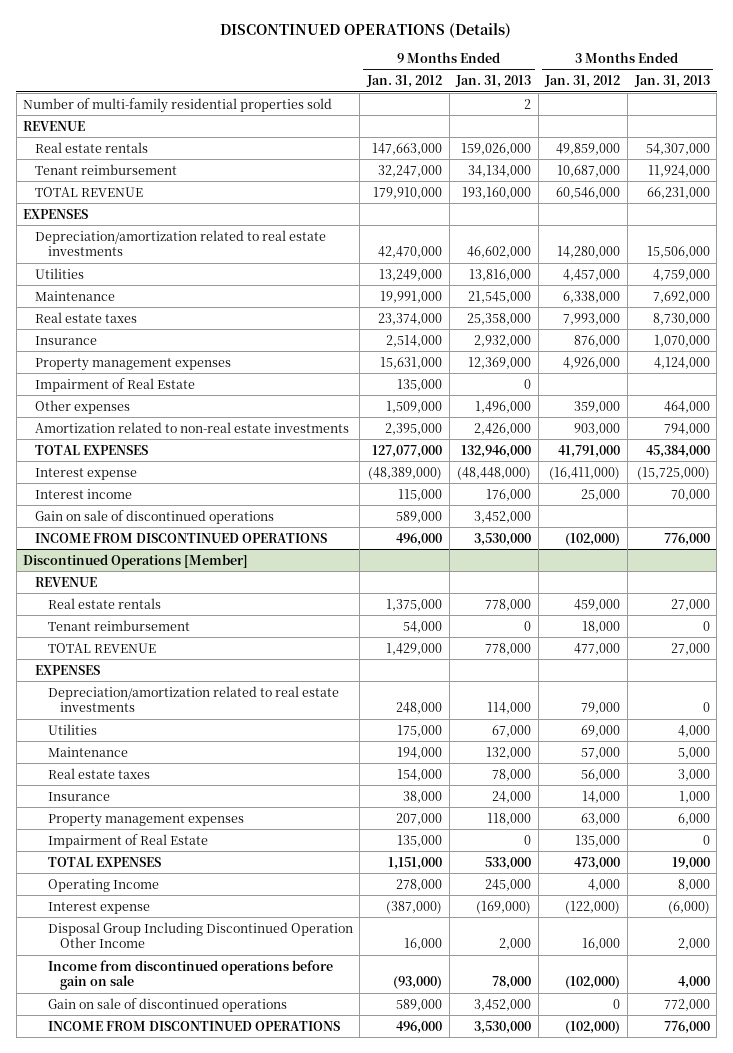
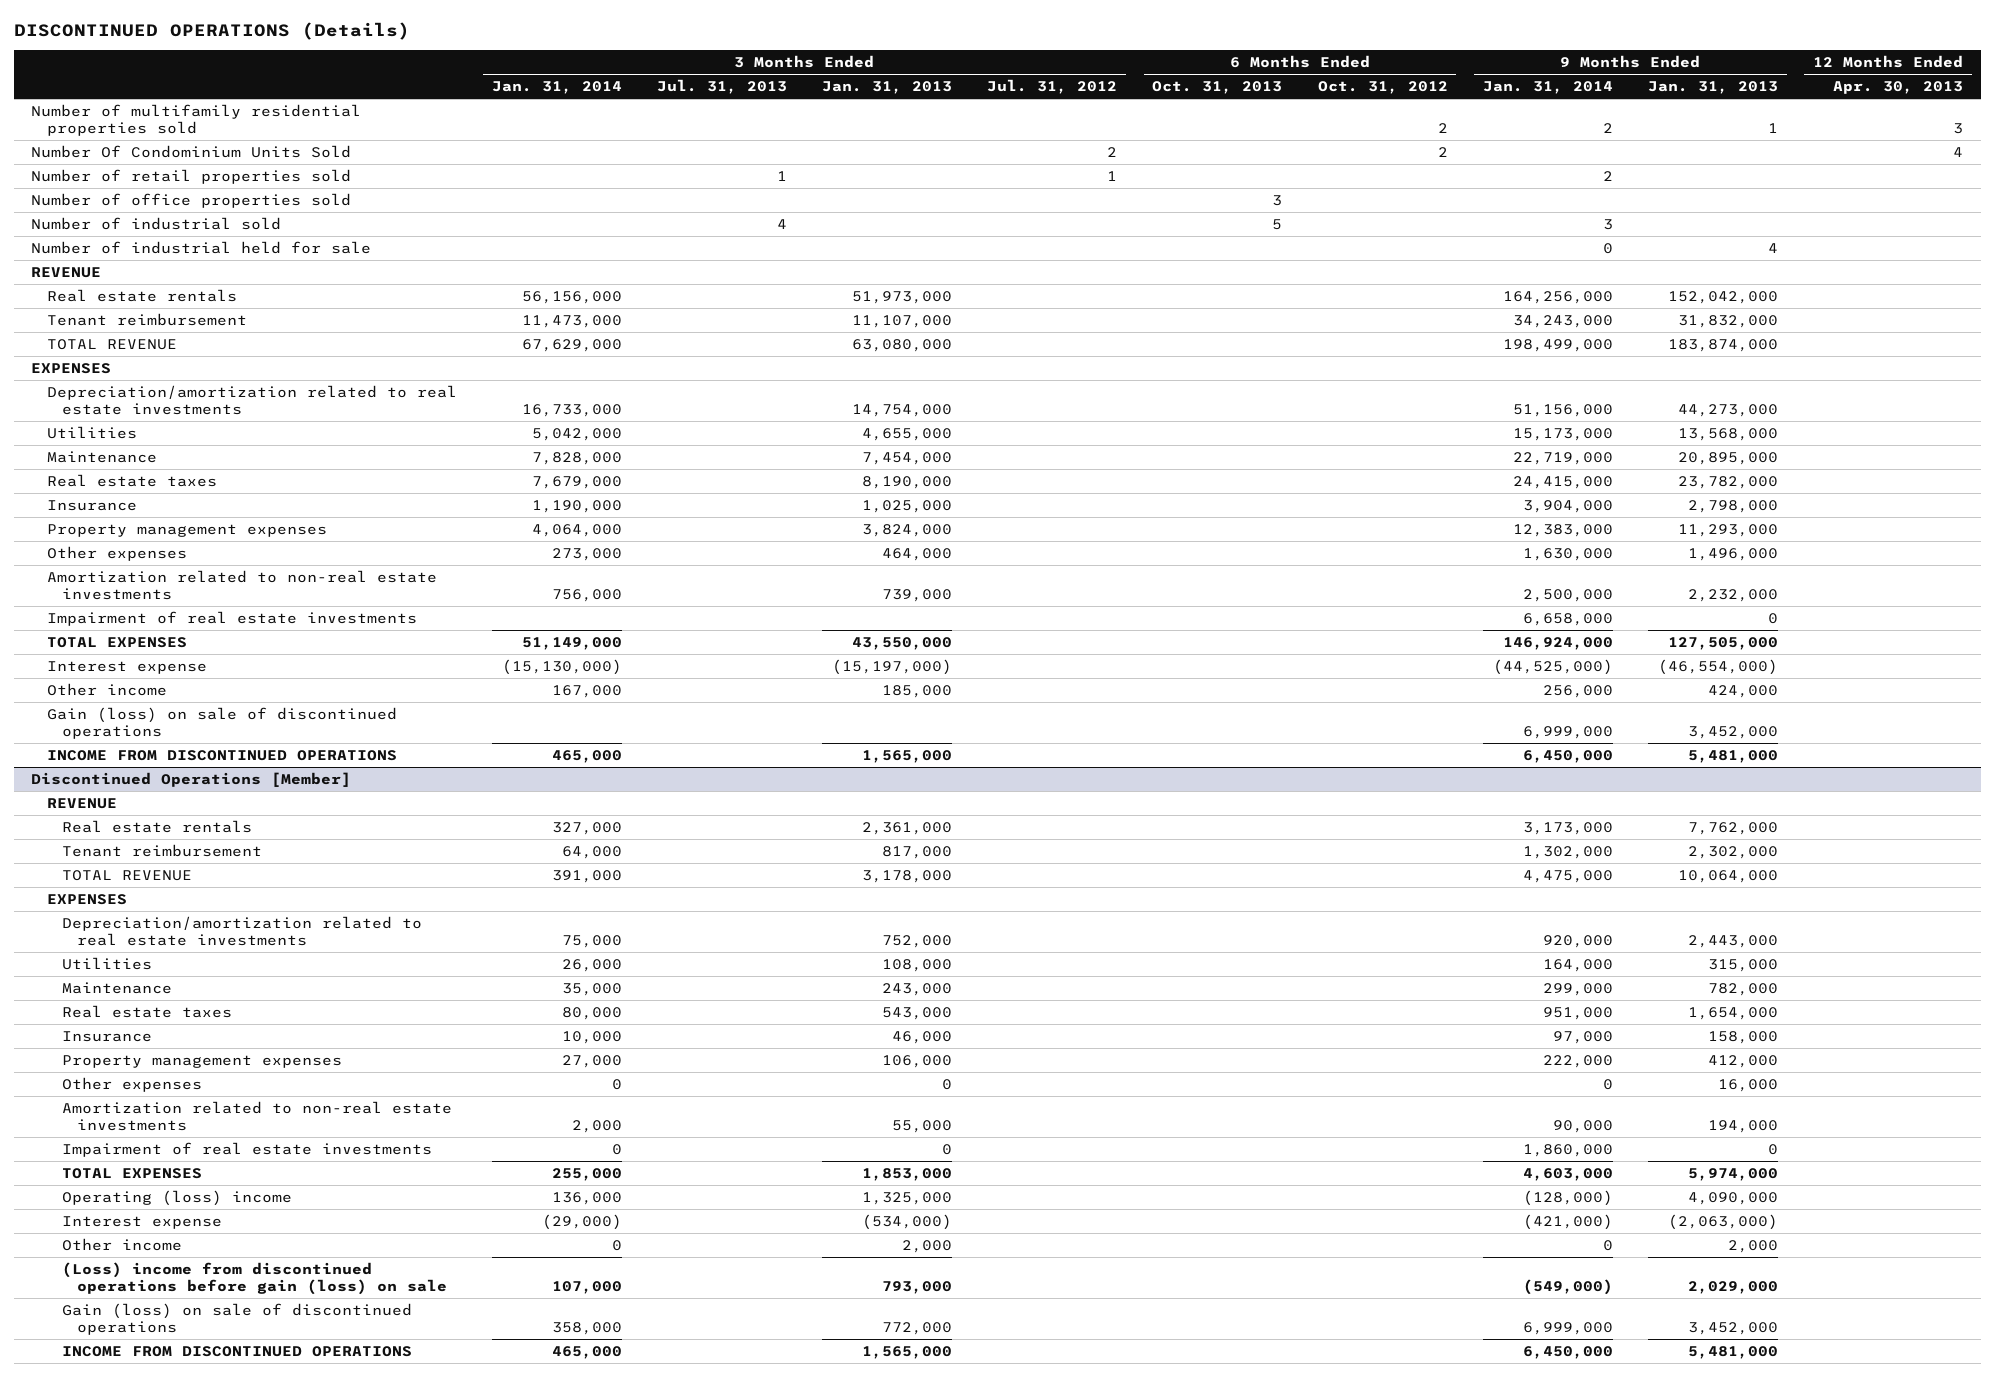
- | 9 Months Ended Jan. 31, 2012 | 9 Months Ended Jan. 31, 2013 | 3 Months Ended Jan. 31, 2012 | 3 Months Ended Jan. 31, 2013
+ | 3 Months Ended Jan. 31, 2014 | 3 Months Ended Jul. 31, 2013 | 3 Months Ended Jan. 31, 2013 | 3 Months Ended Jul. 31, 2012 | 6 Months Ended Oct. 31, 2013 | 6 Months Ended Oct. 31, 2012 | 9 Months Ended Jan. 31, 2014 | 9 Months Ended Jan. 31, 2013 | 12 Months Ended Apr. 30, 2013
- Number of multi-family residential properties sold | | 2 | |
+ Number of multifamily residential properties sold | | | | | | 2 | 2 | 1 | 3
+ Number Of Condominium Units Sold | | | | 2 | | 2 | | | 4
+ Number of retail properties sold | | 1 | | 1 | | | 2 | |
+ Number of office properties sold | | | | | 3 | | | |
+ Number of industrial sold | | 4 | | | 5 | | 3 | |
+ Number of industrial held for sale | | | | | | | 0 | 4 |
- Real estate rentals | 147,663,000 | 159,026,000 | 49,859,000 | 54,307,000
- Tenant reimbursement | 32,247,000 | 34,134,000 | 10,687,000 | 11,924,000
- TOTAL REVENUE | 179,910,000 | 193,160,000 | 60,546,000 | 66,231,000
+ Real estate rentals | 56,156,000 | | 51,973,000 | | | | 164,256,000 | 152,042,000 |
+ Tenant reimbursement | 11,473,000 | | 11,107,000 | | | | 34,243,000 | 31,832,000 |
+ TOTAL REVENUE | 67,629,000 | | 63,080,000 | | | | 198,499,000 | 183,874,000 |
- Depreciation/amortization related to real estate investments | 42,470,000 | 46,602,000 | 14,280,000 | 15,506,000
- Utilities | 13,249,000 | 13,816,000 | 4,457,000 | 4,759,000
- Maintenance | 19,991,000 | 21,545,000 | 6,338,000 | 7,692,000
- Real estate taxes | 23,374,000 | 25,358,000 | 7,993,000 | 8,730,000
- Insurance | 2,514,000 | 2,932,000 | 876,000 | 1,070,000
- Property management expenses | 15,631,000 | 12,369,000 | 4,926,000 | 4,124,000
- Impairment of Real Estate | 135,000 | 0 | |
+ Depreciation/amortization related to real estate investments | 16,733,000 | | 14,754,000 | | | | 51,156,000 | 44,273,000 |
+ Utilities | 5,042,000 | | 4,655,000 | | | | 15,173,000 | 13,568,000 |
+ Maintenance | 7,828,000 | | 7,454,000 | | | | 22,719,000 | 20,895,000 |
+ Real estate taxes | 7,679,000 | | 8,190,000 | | | | 24,415,000 | 23,782,000 |
+ Insurance | 1,190,000 | | 1,025,000 | | | | 3,904,000 | 2,798,000 |
+ Property management expenses | 4,064,000 | | 3,824,000 | | | | 12,383,000 | 11,293,000 |
- Amortization related to non-real estate investments | 2,395,000 | 2,426,000 | 903,000 | 794,000
- TOTAL EXPENSES | 127,077,000 | 132,946,000 | 41,791,000 | 45,384,000
- Interest expense | (48,389,000) | (48,448,000) | (16,411,000) | (15,725,000)
- Interest income | 115,000 | 176,000 | 25,000 | 70,000
- Gain on sale of discontinued operations | 589,000 | 3,452,000 | |
- INCOME FROM DISCONTINUED OPERATIONS | 496,000 | 3,530,000 | (102,000) | 776,000
+ Amortization related to non-real estate investments | 756,000 | | 739,000 | | | | 2,500,000 | 2,232,000 |
+ Impairment of real estate investments | | | | | | | 6,658,000 | 0 |
+ TOTAL EXPENSES | 51,149,000 | | 43,550,000 | | | | 146,924,000 | 127,505,000 |
+ Interest expense | (15,130,000) | | (15,197,000) | | | | (44,525,000) | (46,554,000) |
+ Other income | 167,000 | | 185,000 | | | | 256,000 | 424,000 |
+ Gain (loss) on sale of discontinued operations | | | | | | | 6,999,000 | 3,452,000 |
+ INCOME FROM DISCONTINUED OPERATIONS | 465,000 | | 1,565,000 | | | | 6,450,000 | 5,481,000 |
@ Discontinued Operations [Member]
- Real estate rentals | 1,375,000 | 778,000 | 459,000 | 27,000
- Tenant reimbursement | 54,000 | 0 | 18,000 | 0
- TOTAL REVENUE | 1,429,000 | 778,000 | 477,000 | 27,000
+ Real estate rentals | 327,000 | | 2,361,000 | | | | 3,173,000 | 7,762,000 |
+ Tenant reimbursement | 64,000 | | 817,000 | | | | 1,302,000 | 2,302,000 |
+ TOTAL REVENUE | 391,000 | | 3,178,000 | | | | 4,475,000 | 10,064,000 |
- Depreciation/amortization related to real estate investments | 248,000 | 114,000 | 79,000 | 0
- Utilities | 175,000 | 67,000 | 69,000 | 4,000
- Maintenance | 194,000 | 132,000 | 57,000 | 5,000
- Real estate taxes | 154,000 | 78,000 | 56,000 | 3,000
- Insurance | 38,000 | 24,000 | 14,000 | 1,000
- Property management expenses | 207,000 | 118,000 | 63,000 | 6,000
- Impairment of Real Estate | 135,000 | 0 | 135,000 | 0
- TOTAL EXPENSES | 1,151,000 | 533,000 | 473,000 | 19,000
- Operating Income | 278,000 | 245,000 | 4,000 | 8,000
- Interest expense | (387,000) | (169,000) | (122,000) | (6,000)
- Disposal Group Including Discontinued Operation Other Income | 16,000 | 2,000 | 16,000 | 2,000
- Income from discontinued operations before gain on sale | (93,000) | 78,000 | (102,000) | 4,000
- Gain on sale of discontinued operations | 589,000 | 3,452,000 | 0 | 772,000
- INCOME FROM DISCONTINUED OPERATIONS | 496,000 | 3,530,000 | (102,000) | 776,000
+ Depreciation/amortization related to real estate investments | 75,000 | | 752,000 | | | | 920,000 | 2,443,000 |
+ Utilities | 26,000 | | 108,000 | | | | 164,000 | 315,000 |
+ Maintenance | 35,000 | | 243,000 | | | | 299,000 | 782,000 |
+ Real estate taxes | 80,000 | | 543,000 | | | | 951,000 | 1,654,000 |
+ Insurance | 10,000 | | 46,000 | | | | 97,000 | 158,000 |
+ Property management expenses | 27,000 | | 106,000 | | | | 222,000 | 412,000 |
+ Other expenses | 0 | | 0 | | | | 0 | 16,000 |
+ Amortization related to non-real estate investments | 2,000 | | 55,000 | | | | 90,000 | 194,000 |
+ Impairment of real estate investments | 0 | | 0 | | | | 1,860,000 | 0 |
+ TOTAL EXPENSES | 255,000 | | 1,853,000 | | | | 4,603,000 | 5,974,000 |
+ Operating (loss) income | 136,000 | | 1,325,000 | | | | (128,000) | 4,090,000 |
+ Interest expense | (29,000) | | (534,000) | | | | (421,000) | (2,063,000) |
+ Other income | 0 | | 2,000 | | | | 0 | 2,000 |
+ (Loss) income from discontinued operations before gain (loss) on sale | 107,000 | | 793,000 | | | | (549,000) | 2,029,000 |
+ Gain (loss) on sale of discontinued operations | 358,000 | | 772,000 | | | | 6,999,000 | 3,452,000 |
+ INCOME FROM DISCONTINUED OPERATIONS | 465,000 | | 1,565,000 | | | | 6,450,000 | 5,481,000 |

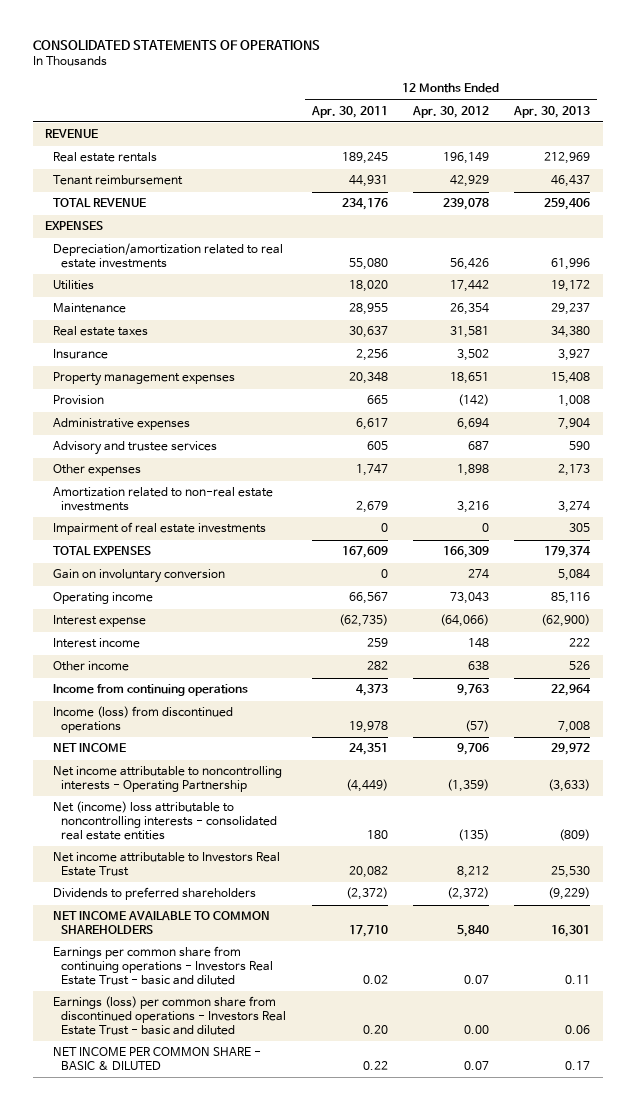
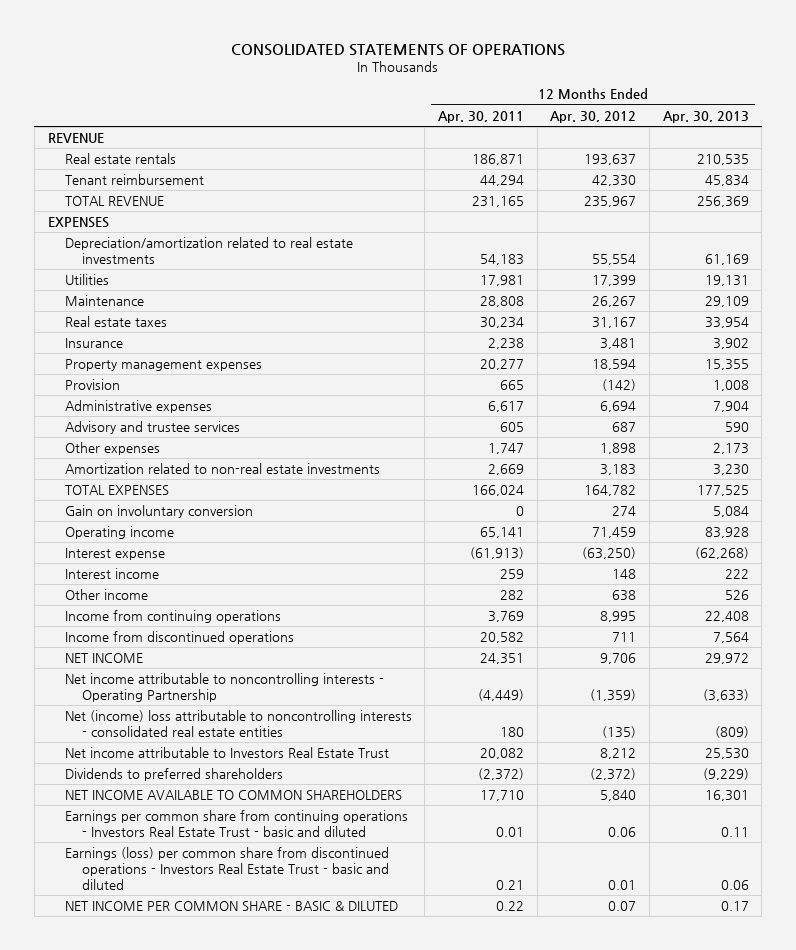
- Real estate rentals | 189,245 | 196,149 | 212,969
- Tenant reimbursement | 44,931 | 42,929 | 46,437
- TOTAL REVENUE | 234,176 | 239,078 | 259,406
+ Real estate rentals | 186,871 | 193,637 | 210,535
+ Tenant reimbursement | 44,294 | 42,330 | 45,834
+ TOTAL REVENUE | 231,165 | 235,967 | 256,369
- Depreciation/amortization related to real estate investments | 55,080 | 56,426 | 61,996
- Utilities | 18,020 | 17,442 | 19,172
- Maintenance | 28,955 | 26,354 | 29,237
- Real estate taxes | 30,637 | 31,581 | 34,380
- Insurance | 2,256 | 3,502 | 3,927
- Property management expenses | 20,348 | 18,651 | 15,408
+ Depreciation/amortization related to real estate investments | 54,183 | 55,554 | 61,169
+ Utilities | 17,981 | 17,399 | 19,131
+ Maintenance | 28,808 | 26,267 | 29,109
+ Real estate taxes | 30,234 | 31,167 | 33,954
+ Insurance | 2,238 | 3,481 | 3,902
+ Property management expenses | 20,277 | 18,594 | 15,355
- Amortization related to non-real estate investments | 2,679 | 3,216 | 3,274
- Impairment of real estate investments | 0 | 0 | 305
- TOTAL EXPENSES | 167,609 | 166,309 | 179,374
+ Amortization related to non-real estate investments | 2,669 | 3,183 | 3,230
+ TOTAL EXPENSES | 166,024 | 164,782 | 177,525
- Operating income | 66,567 | 73,043 | 85,116
- Interest expense | (62,735) | (64,066) | (62,900)
+ Operating income | 65,141 | 71,459 | 83,928
+ Interest expense | (61,913) | (63,250) | (62,268)
- Income from continuing operations | 4,373 | 9,763 | 22,964
- Income (loss) from discontinued operations | 19,978 | (57) | 7,008
+ Income from continuing operations | 3,769 | 8,995 | 22,408
+ Income from discontinued operations | 20,582 | 711 | 7,564
- Earnings per common share from continuing operations - Investors Real Estate Trust - basic and diluted | 0.02 | 0.07 | 0.11
- Earnings (loss) per common share from discontinued operations - Investors Real Estate Trust - basic and diluted | 0.20 | 0.00 | 0.06
+ Earnings per common share from continuing operations - Investors Real Estate Trust - basic and diluted | 0.01 | 0.06 | 0.11
+ Earnings (loss) per common share from discontinued operations - Investors Real Estate Trust - basic and diluted | 0.21 | 0.01 | 0.06

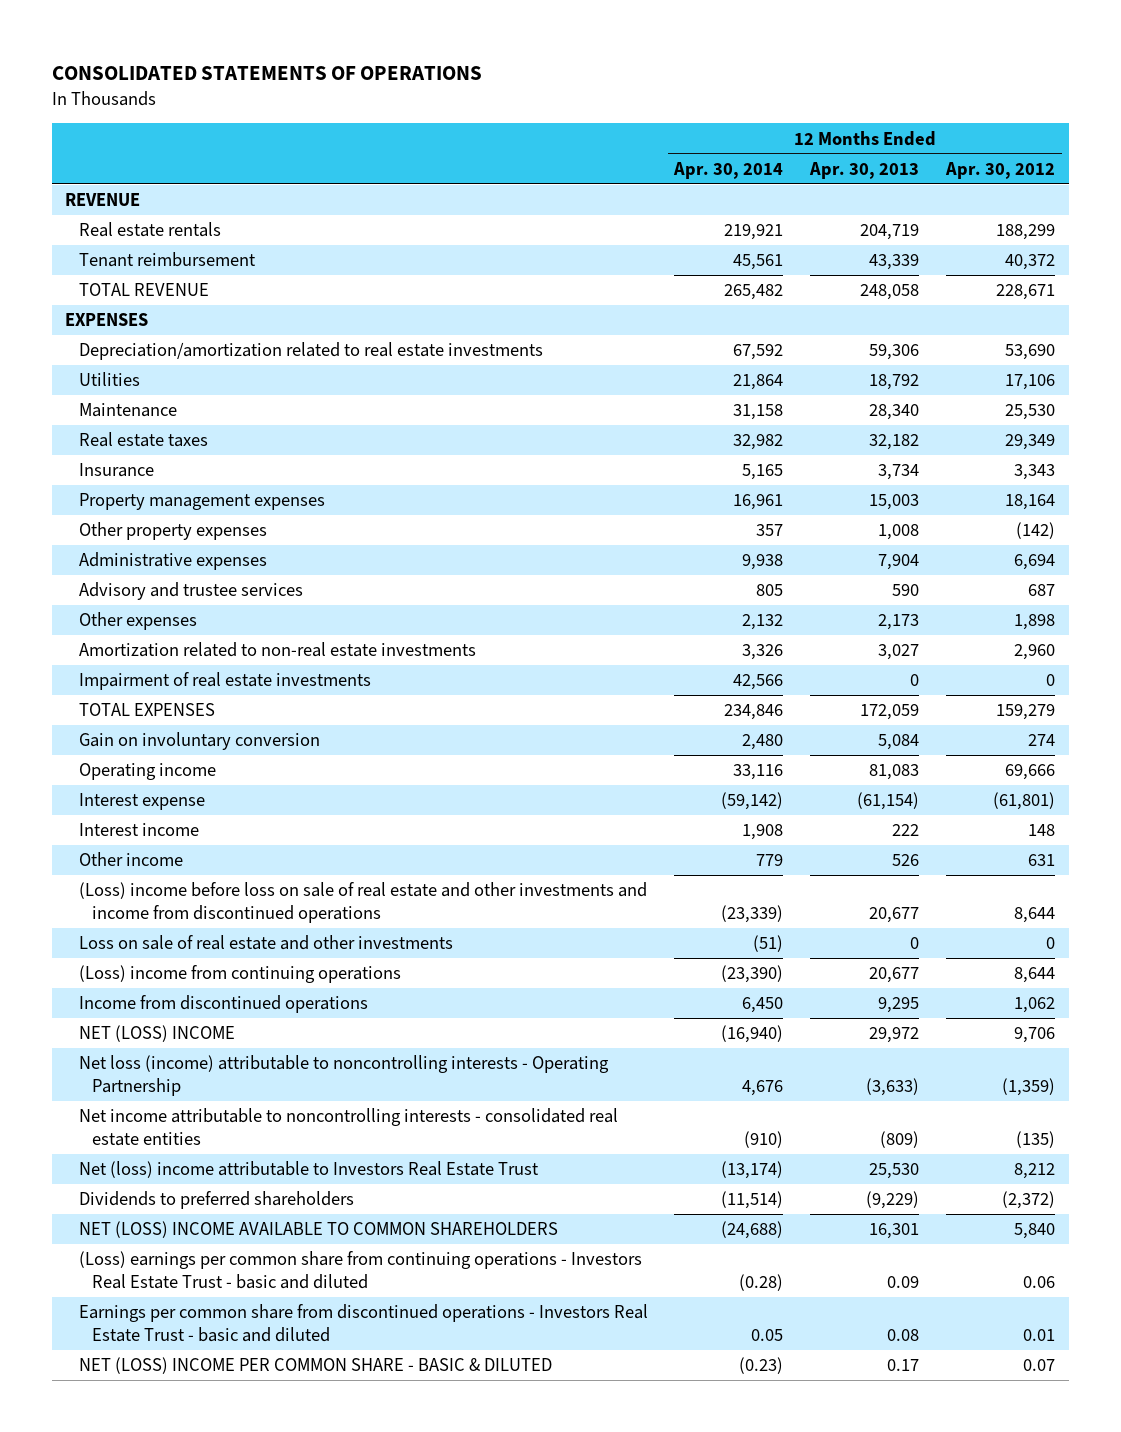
- | 12 Months Ended Apr. 30, 2011 | 12 Months Ended Apr. 30, 2012 | 12 Months Ended Apr. 30, 2013
+ | 12 Months Ended Apr. 30, 2014 | 12 Months Ended Apr. 30, 2013 | 12 Months Ended Apr. 30, 2012
- Real estate rentals | 186,871 | 193,637 | 210,535
- Tenant reimbursement | 44,294 | 42,330 | 45,834
- TOTAL REVENUE | 231,165 | 235,967 | 256,369
+ Real estate rentals | 219,921 | 204,719 | 188,299
+ Tenant reimbursement | 45,561 | 43,339 | 40,372
+ TOTAL REVENUE | 265,482 | 248,058 | 228,671
- Depreciation/amortization related to real estate investments | 54,183 | 55,554 | 61,169
- Utilities | 17,981 | 17,399 | 19,131
- Maintenance | 28,808 | 26,267 | 29,109
- Real estate taxes | 30,234 | 31,167 | 33,954
- Insurance | 2,238 | 3,481 | 3,902
- Property management expenses | 20,277 | 18,594 | 15,355
- Provision | 665 | (142) | 1,008
+ Depreciation/amortization related to real estate investments | 67,592 | 59,306 | 53,690
+ Utilities | 21,864 | 18,792 | 17,106
+ Maintenance | 31,158 | 28,340 | 25,530
+ Real estate taxes | 32,982 | 32,182 | 29,349
+ Insurance | 5,165 | 3,734 | 3,343
+ Property management expenses | 16,961 | 15,003 | 18,164
+ Other property expenses | 357 | 1,008 | (142)
- Amortization related to non-real estate investments | 2,669 | 3,183 | 3,230
- TOTAL EXPENSES | 166,024 | 164,782 | 177,525
+ Amortization related to non-real estate investments | 3,326 | 3,027 | 2,960
+ Impairment of real estate investments | 42,566 | 0 | 0
+ TOTAL EXPENSES | 234,846 | 172,059 | 159,279
- Operating income | 65,141 | 71,459 | 83,928
- Interest expense | (61,913) | (63,250) | (62,268)
+ Operating income | 33,116 | 81,083 | 69,666
+ Interest expense | (59,142) | (61,154) | (61,801)
- Other income | 282 | 638 | 526
- Income from continuing operations | 3,769 | 8,995 | 22,408
- Income from discontinued operations | 20,582 | 711 | 7,564
- NET INCOME | 24,351 | 9,706 | 29,972
- Net income attributable to noncontrolling interests - Operating Partnership | (4,449) | (1,359) | (3,633)
- Net (income) loss attributable to noncontrolling interests - consolidated real estate entities | 180 | (135) | (809)
- Net income attributable to Investors Real Estate Trust | 20,082 | 8,212 | 25,530
+ Other income | 779 | 526 | 631
+ (Loss) income before loss on sale of real estate and other investments and income from discontinued operations | (23,339) | 20,677 | 8,644
+ Loss on sale of real estate and other investments | (51) | 0 | 0
+ (Loss) income from continuing operations | (23,390) | 20,677 | 8,644
+ Income from discontinued operations | 6,450 | 9,295 | 1,062
+ NET (LOSS) INCOME | (16,940) | 29,972 | 9,706
+ Net loss (income) attributable to noncontrolling interests - Operating Partnership | 4,676 | (3,633) | (1,359)
+ Net income attributable to noncontrolling interests - consolidated real estate entities | (910) | (809) | (135)
+ Net (loss) income attributable to Investors Real Estate Trust | (13,174) | 25,530 | 8,212
- NET INCOME AVAILABLE TO COMMON SHAREHOLDERS | 17,710 | 5,840 | 16,301
- Earnings per common share from continuing operations - Investors Real Estate Trust - basic and diluted | 0.01 | 0.06 | 0.11
- Earnings (loss) per common share from discontinued operations - Investors Real Estate Trust - basic and diluted | 0.21 | 0.01 | 0.06
- NET INCOME PER COMMON SHARE - BASIC & DILUTED | 0.22 | 0.07 | 0.17
+ NET (LOSS) INCOME AVAILABLE TO COMMON SHAREHOLDERS | (24,688) | 16,301 | 5,840
+ (Loss) earnings per common share from continuing operations - Investors Real Estate Trust - basic and diluted | (0.28) | 0.09 | 0.06
+ Earnings per common share from discontinued operations - Investors Real Estate Trust - basic and diluted | 0.05 | 0.08 | 0.01
+ NET (LOSS) INCOME PER COMMON SHARE - BASIC & DILUTED | (0.23) | 0.17 | 0.07

